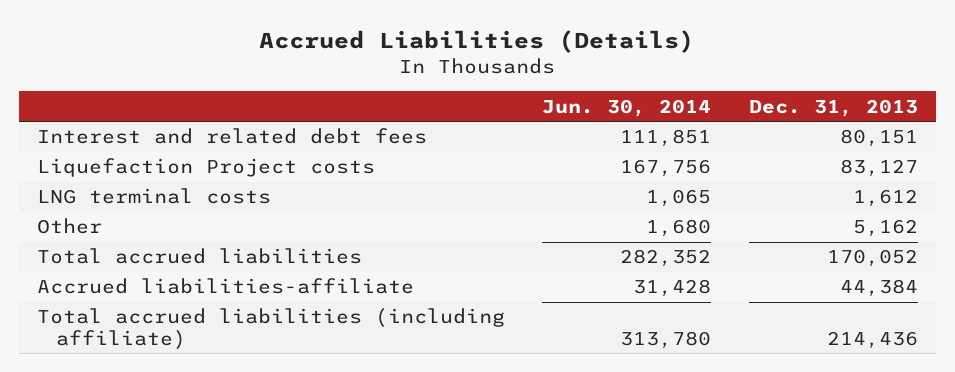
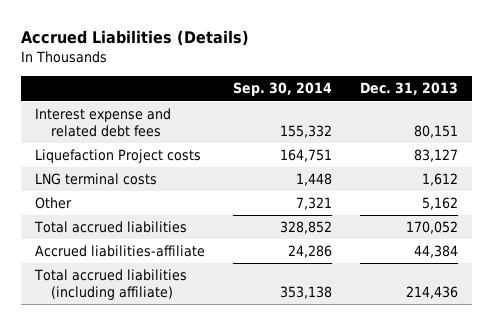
- | Jun. 30, 2014 | Dec. 31, 2013
+ | Sep. 30, 2014 | Dec. 31, 2013
- Interest and related debt fees | 111,851 | 80,151
+ Interest expense and related debt fees | 155,332 | 80,151

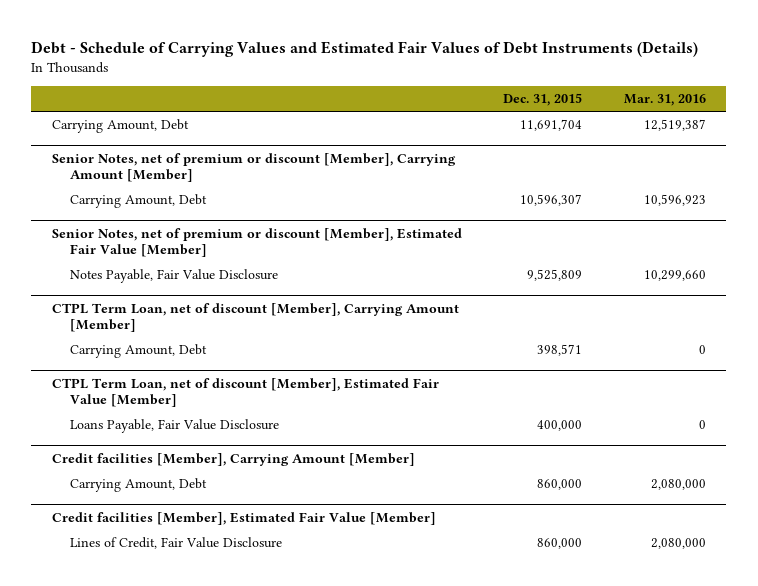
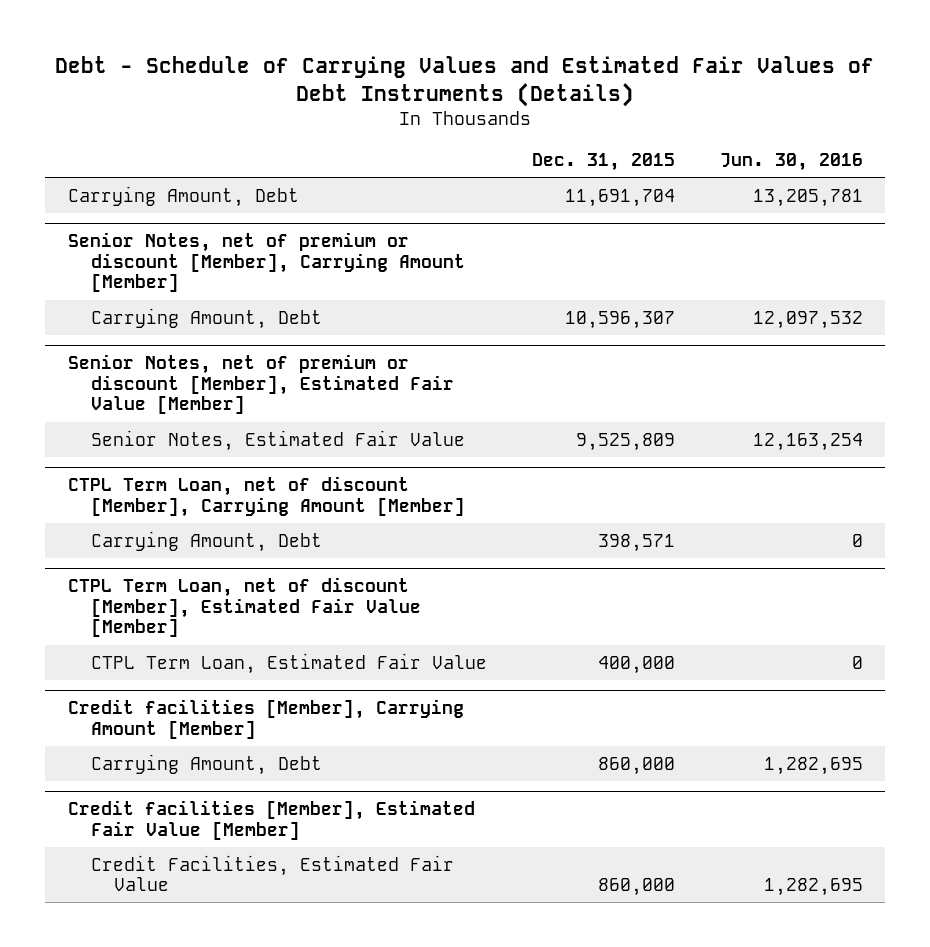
- | Dec. 31, 2015 | Mar. 31, 2016
+ | Dec. 31, 2015 | Jun. 30, 2016
@ Senior Notes, net of premium or discount [Member], Estimated Fair Value [Member]
- Notes Payable, Fair Value Disclosure | 9,525,809 | 10,299,660
+ Senior Notes, Estimated Fair Value | 9,525,809 | 12,163,254
@ CTPL Term Loan, net of discount [Member], Estimated Fair Value [Member]
- Loans Payable, Fair Value Disclosure | 400,000 | 0
+ CTPL Term Loan, Estimated Fair Value | 400,000 | 0
@ Credit facilities [Member], Estimated Fair Value [Member]
- Lines of Credit, Fair Value Disclosure | 860,000 | 2,080,000
+ Credit Facilities, Estimated Fair Value | 860,000 | 1,282,695

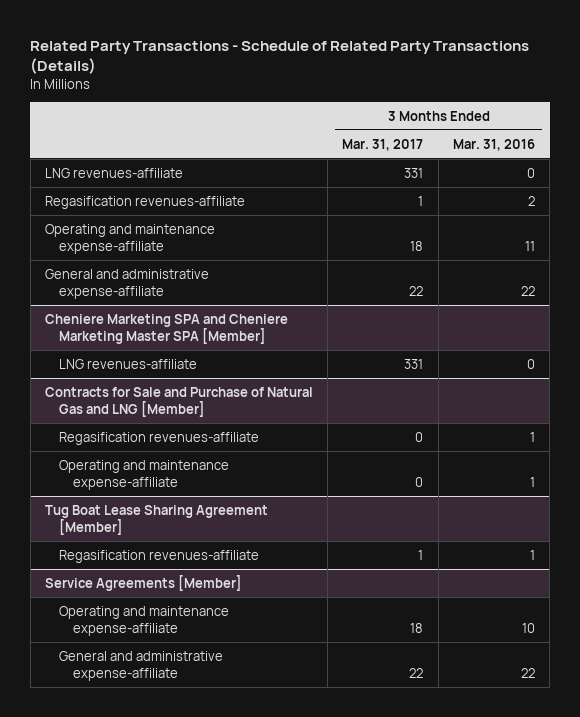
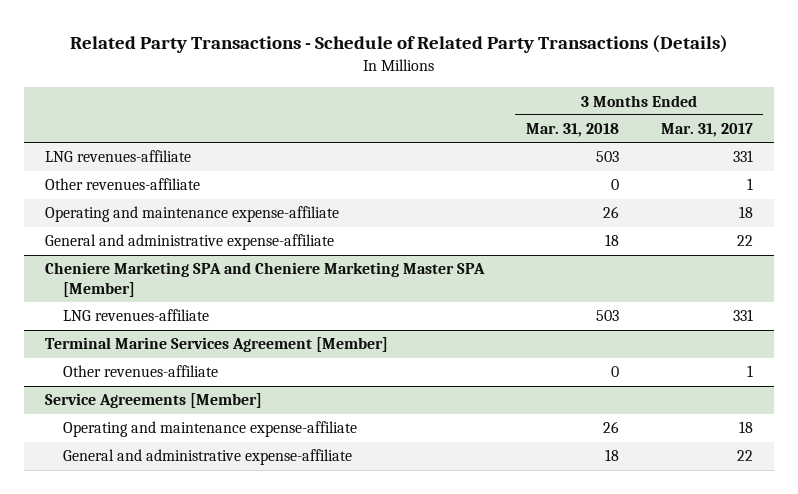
- | 3 Months Ended Mar. 31, 2017 | 3 Months Ended Mar. 31, 2016
+ | 3 Months Ended Mar. 31, 2018 | 3 Months Ended Mar. 31, 2017
- Regasification revenues-affiliate | 1 | 2
+ Other revenues-affiliate | 0 | 1
- Contracts for Sale and Purchase of Natural Gas and LNG [Member]
- Regasification revenues-affiliate | 0 | 1
- Operating and maintenance expense-affiliate | 0 | 1
- Tug Boat Lease Sharing Agreement [Member]
- Regasification revenues-affiliate | 1 | 1
+ Terminal Marine Services Agreement [Member]
+ Other revenues-affiliate | 0 | 1

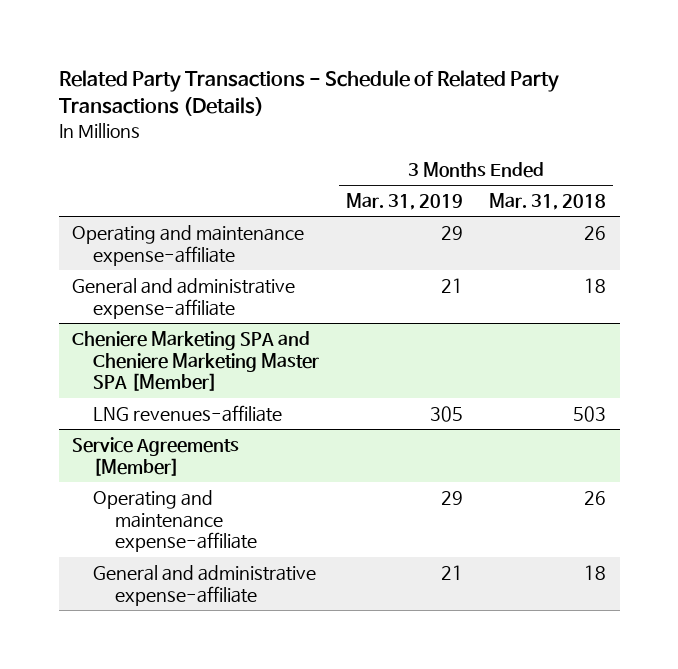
- | 3 Months Ended Mar. 31, 2018 | 3 Months Ended Mar. 31, 2017
+ | 3 Months Ended Mar. 31, 2019 | 3 Months Ended Mar. 31, 2018
- LNG revenues-affiliate | 503 | 331
- Other revenues-affiliate | 0 | 1
- Terminal Marine Services Agreement [Member]
- Other revenues-affiliate | 0 | 1

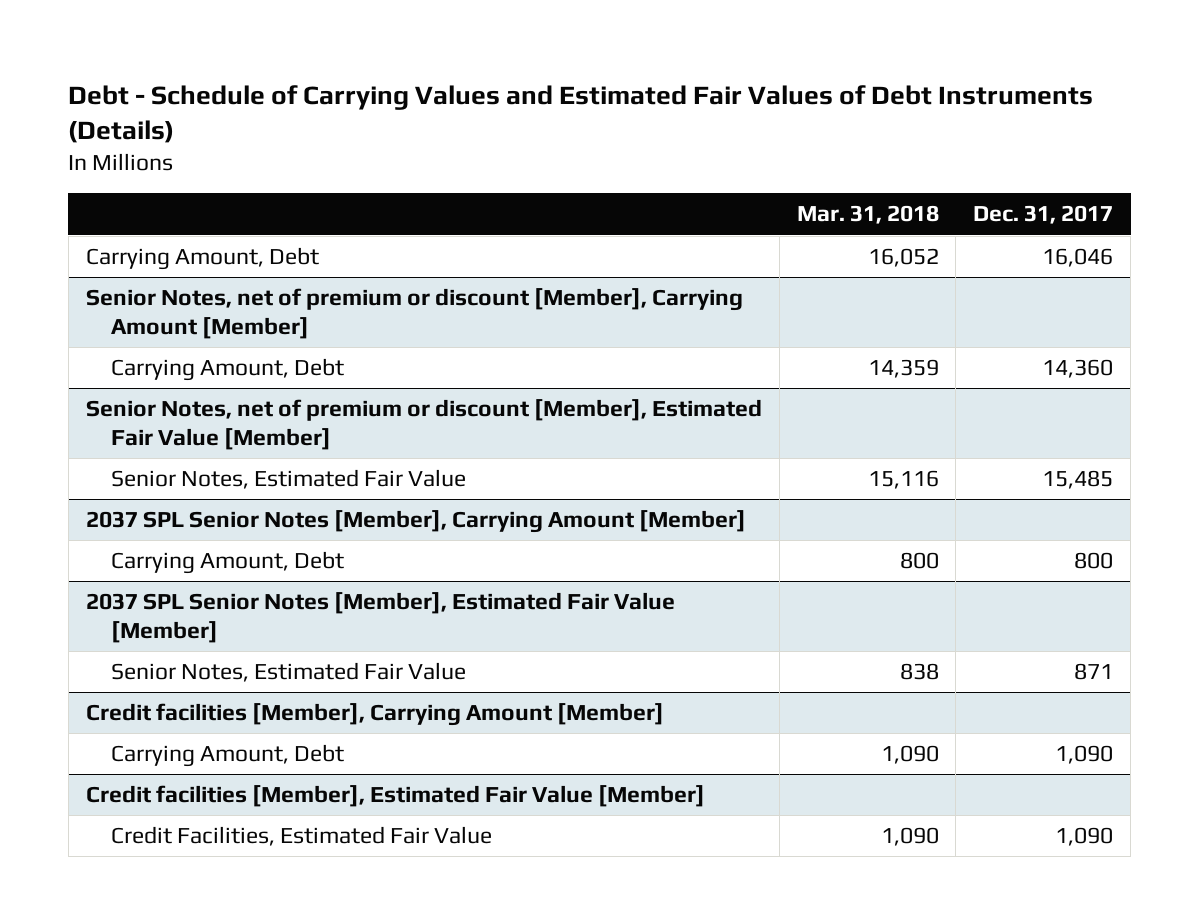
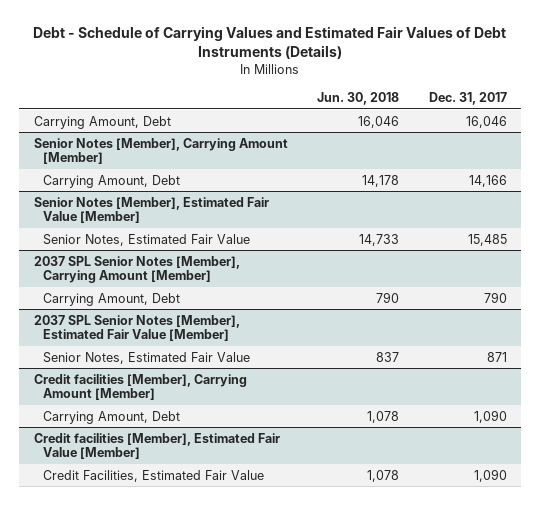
- | Mar. 31, 2018 | Dec. 31, 2017
+ | Jun. 30, 2018 | Dec. 31, 2017
- Senior Notes, net of premium or discount [Member], Carrying Amount [Member]
- Carrying Amount, Debt | 14,359 | 14,360
- Senior Notes, net of premium or discount [Member], Estimated Fair Value [Member]
+ Senior Notes [Member], Carrying Amount [Member]
+ Carrying Amount, Debt | 14,178 | 14,166
+ Senior Notes [Member], Estimated Fair Value [Member]
@ 2037 SPL Senior Notes [Member], Carrying Amount [Member]
- Carrying Amount, Debt | 800 | 800
+ Carrying Amount, Debt | 790 | 790

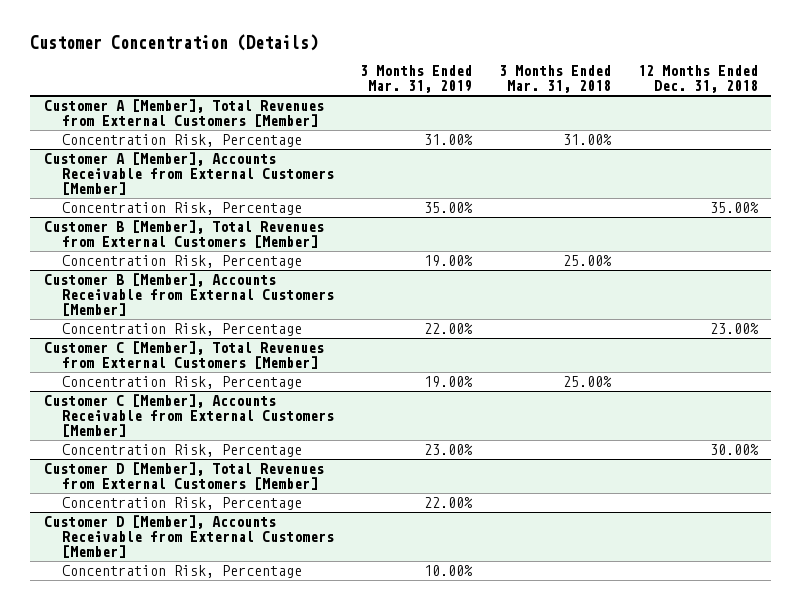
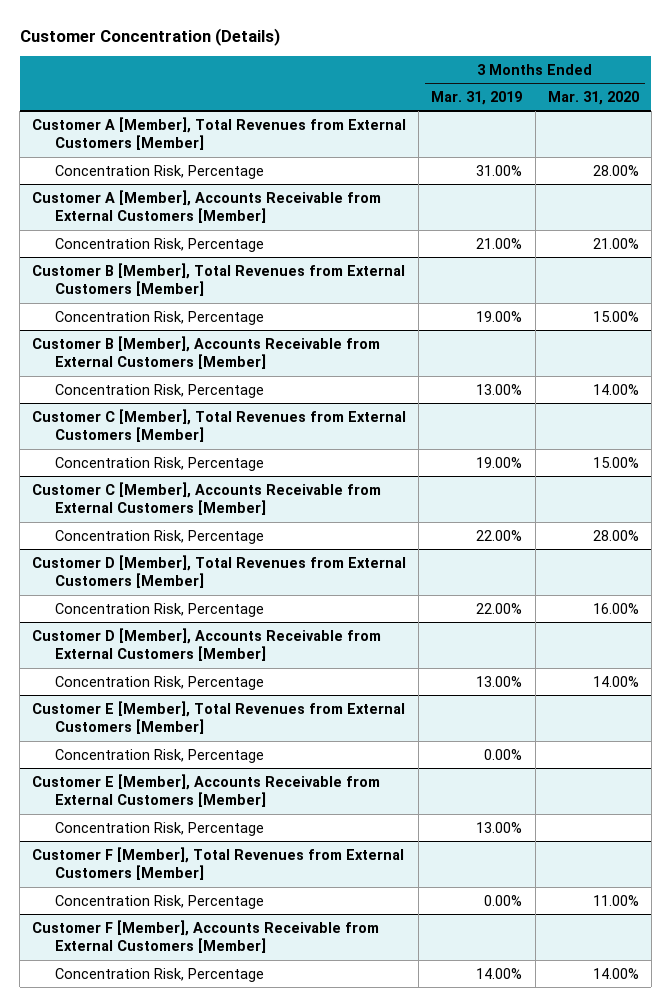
- | 3 Months Ended Mar. 31, 2019 | 3 Months Ended Mar. 31, 2018 | 12 Months Ended Dec. 31, 2018
+ | 3 Months Ended Mar. 31, 2019 | 3 Months Ended Mar. 31, 2020
@ Customer A [Member], Accounts Receivable from External Customers [Member]
- Concentration Risk, Percentage | 35.00% | | 35.00%
+ Concentration Risk, Percentage | 21.00% | 21.00%
@ Customer B [Member], Accounts Receivable from External Customers [Member]
- Concentration Risk, Percentage | 22.00% | | 23.00%
+ Concentration Risk, Percentage | 13.00% | 14.00%
@ Customer C [Member], Accounts Receivable from External Customers [Member]
- Concentration Risk, Percentage | 23.00% | | 30.00%
+ Concentration Risk, Percentage | 22.00% | 28.00%
@ Customer D [Member], Accounts Receivable from External Customers [Member]
- Concentration Risk, Percentage | 10.00% | |
+ Concentration Risk, Percentage | 13.00% | 14.00%
+ Customer E [Member], Total Revenues from External Customers [Member]
+ Concentration Risk, Percentage | 0.00% |
+ Customer E [Member], Accounts Receivable from External Customers [Member]
+ Concentration Risk, Percentage | 13.00% |
+ Customer F [Member], Total Revenues from External Customers [Member]
+ Concentration Risk, Percentage | 0.00% | 11.00%
+ Customer F [Member], Accounts Receivable from External Customers [Member]
+ Concentration Risk, Percentage | 14.00% | 14.00%

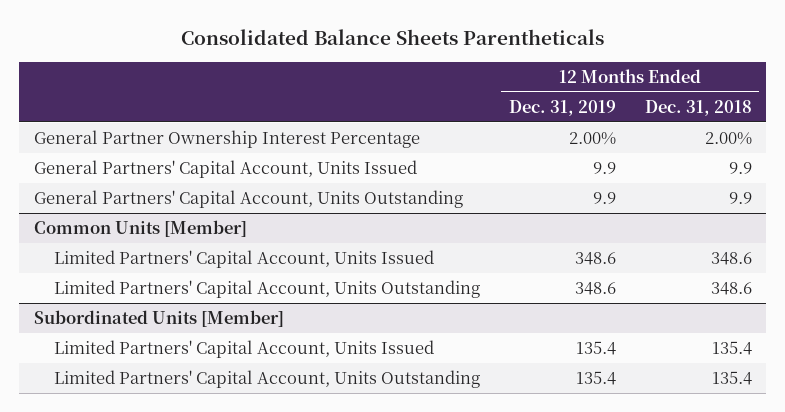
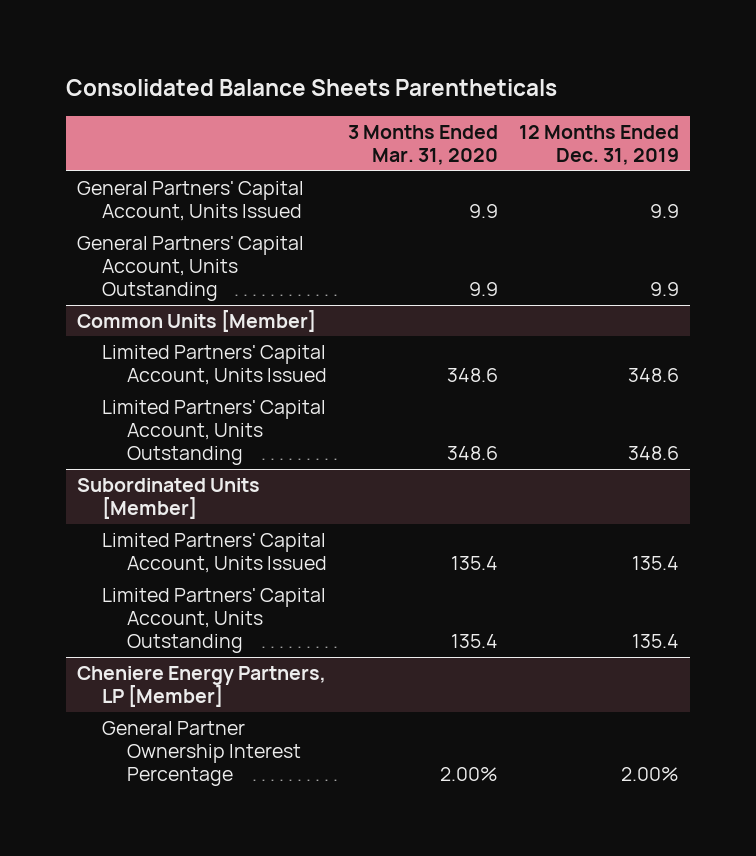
- | 12 Months Ended Dec. 31, 2019 | 12 Months Ended Dec. 31, 2018
+ | 3 Months Ended Mar. 31, 2020 | 12 Months Ended Dec. 31, 2019
- General Partner Ownership Interest Percentage | 2.00% | 2.00%
+ Cheniere Energy Partners, LP [Member]
+ General Partner Ownership Interest Percentage | 2.00% | 2.00%

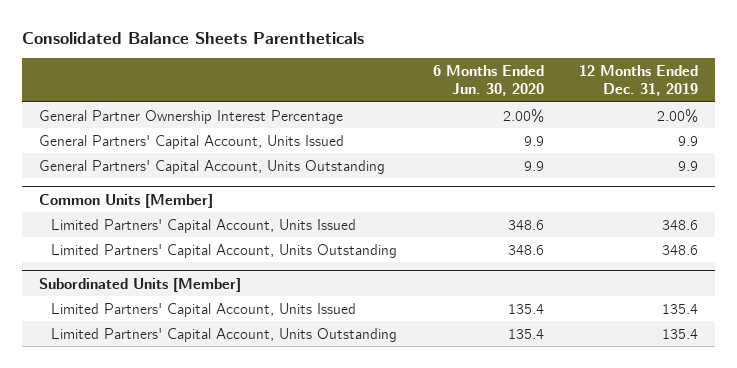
- | 3 Months Ended Mar. 31, 2020 | 12 Months Ended Dec. 31, 2019
+ | 6 Months Ended Jun. 30, 2020 | 12 Months Ended Dec. 31, 2019
+ General Partner Ownership Interest Percentage | 2.00% | 2.00%
- Cheniere Energy Partners, LP [Member]
- General Partner Ownership Interest Percentage | 2.00% | 2.00%

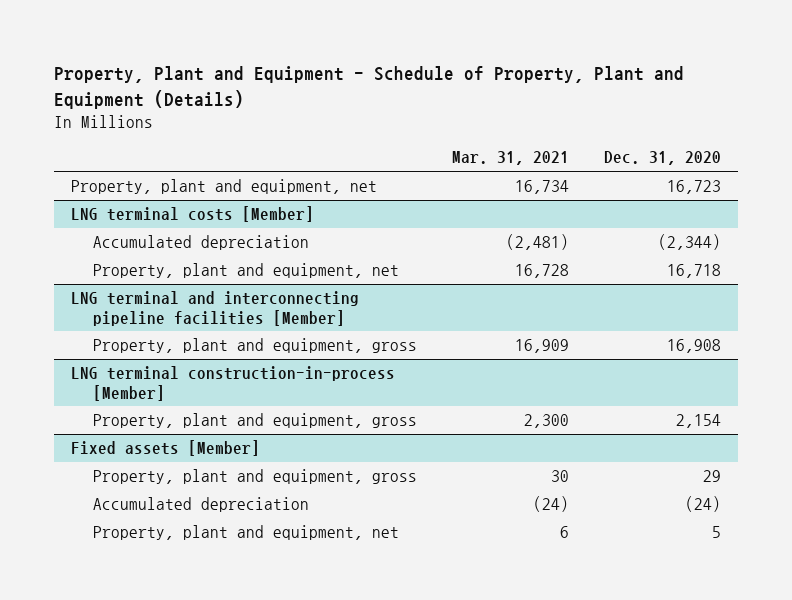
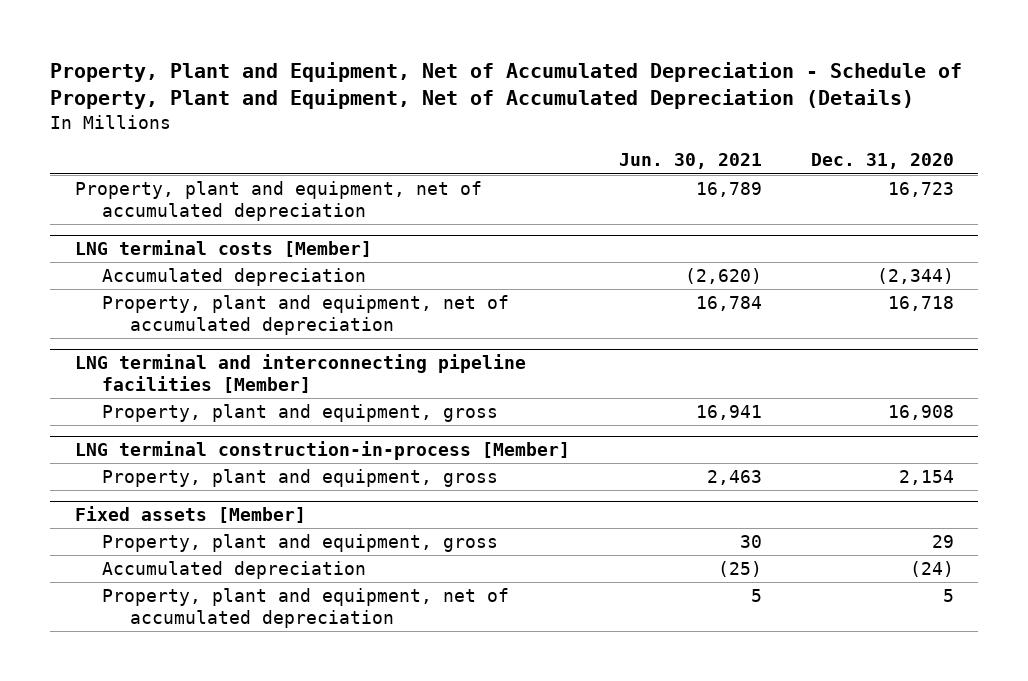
- Property, Plant and Equipment - Schedule of Property, Plant and Equipment (Details)
+ Property, Plant and Equipment, Net of Accumulated Depreciation - Schedule of Property, Plant and Equipment, Net of Accumulated Depreciation (Details)
- | Mar. 31, 2021 | Dec. 31, 2020
+ | Jun. 30, 2021 | Dec. 31, 2020
- Property, plant and equipment, net | 16,734 | 16,723
+ Property, plant and equipment, net of accumulated depreciation | 16,789 | 16,723
@ LNG terminal costs [Member]
- Property, plant and equipment, net | 16,728 | 16,718
+ Property, plant and equipment, net of accumulated depreciation | 16,784 | 16,718
@ Fixed assets [Member]
- Property, plant and equipment, net | 6 | 5
+ Property, plant and equipment, net of accumulated depreciation | 5 | 5

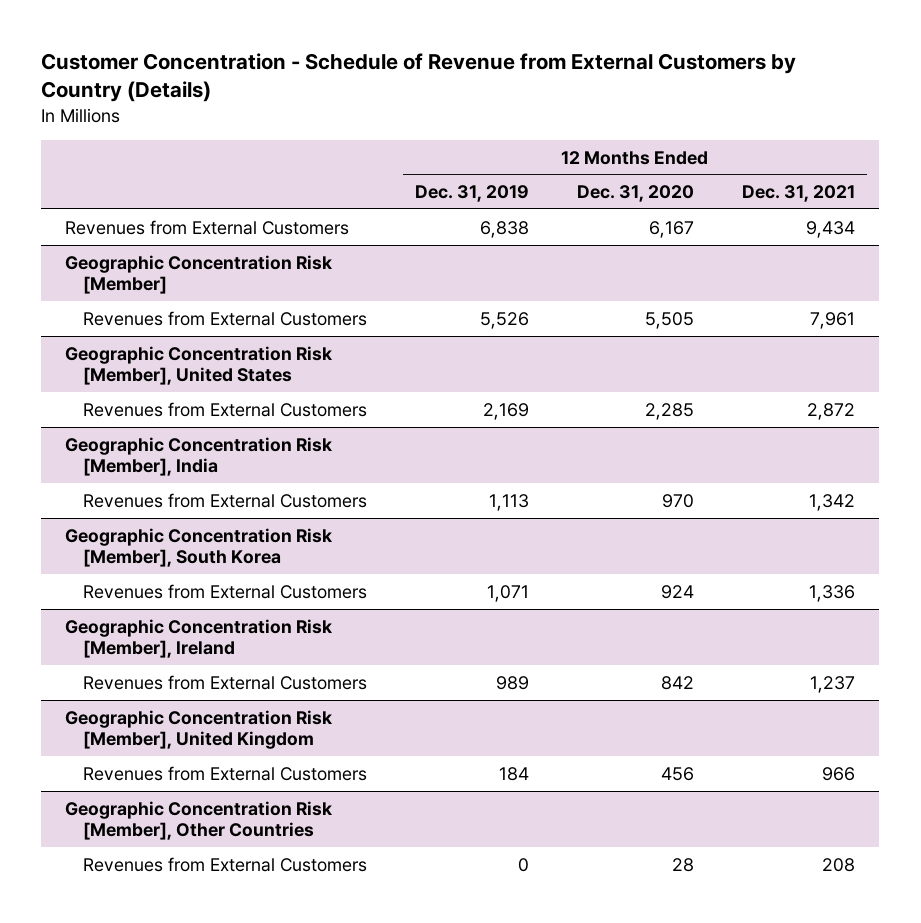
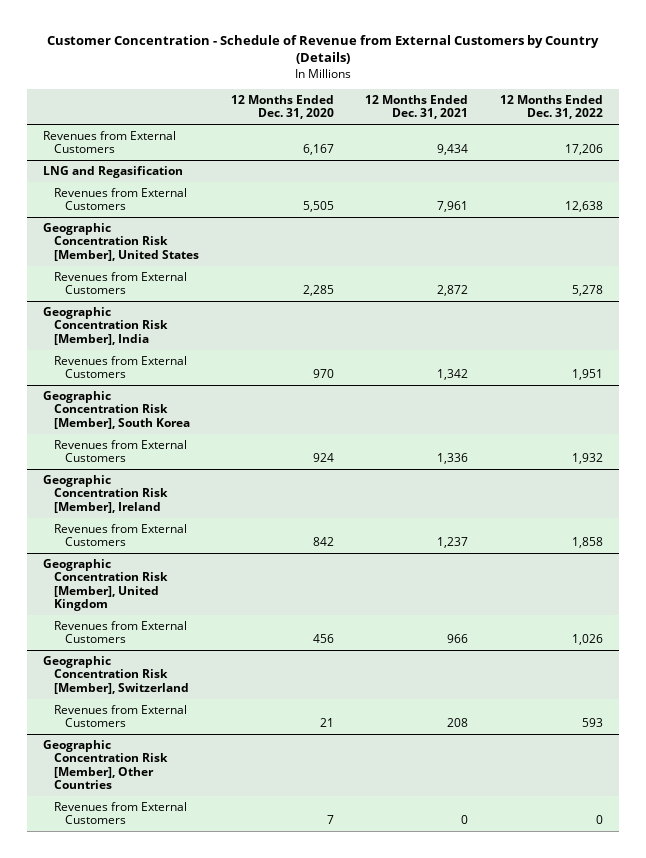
- | 12 Months Ended Dec. 31, 2019 | 12 Months Ended Dec. 31, 2020 | 12 Months Ended Dec. 31, 2021
+ | 12 Months Ended Dec. 31, 2020 | 12 Months Ended Dec. 31, 2021 | 12 Months Ended Dec. 31, 2022
- Geographic Concentration Risk [Member]
+ LNG and Regasification
+ Geographic Concentration Risk [Member], Switzerland
+ Revenues from External Customers | 21 | 208 | 593
@ Geographic Concentration Risk [Member], Other Countries
- Revenues from External Customers | 0 | 28 | 208
+ Revenues from External Customers | 7 | 0 | 0

